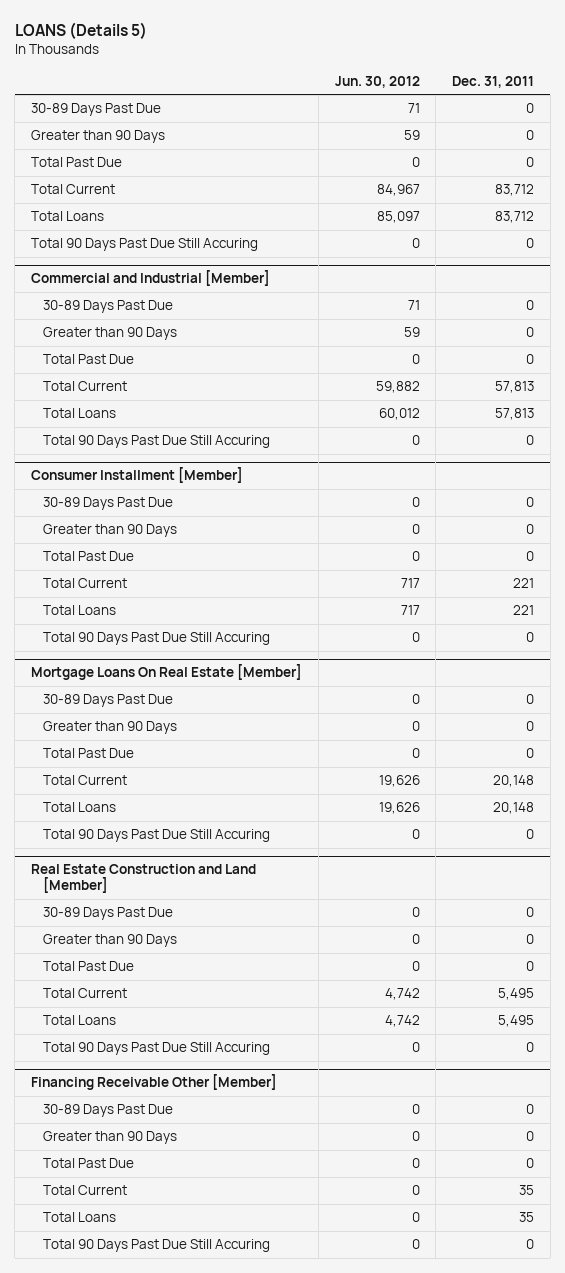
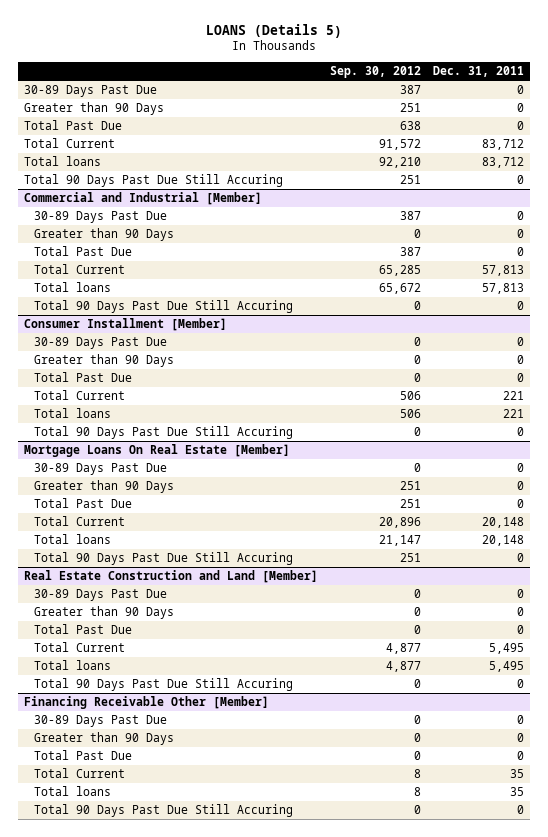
- | Jun. 30, 2012 | Dec. 31, 2011
+ | Sep. 30, 2012 | Dec. 31, 2011
- Total Loans | 85,097 | 83,712
+ Total loans | 92,210 | 83,712
@ Commercial and Industrial [Member]
- Total Loans | 60,012 | 57,813
+ Total loans | 65,672 | 57,813
@ Consumer Installment [Member]
- Total Loans | 717 | 221
+ Total loans | 506 | 221
@ Mortgage Loans On Real Estate [Member]
- Total Loans | 19,626 | 20,148
+ Total loans | 21,147 | 20,148
@ Real Estate Construction and Land [Member]
- Total Loans | 4,742 | 5,495
+ Total loans | 4,877 | 5,495
@ Financing Receivable Other [Member]
- Total Loans | 0 | 35
+ Total loans | 8 | 35

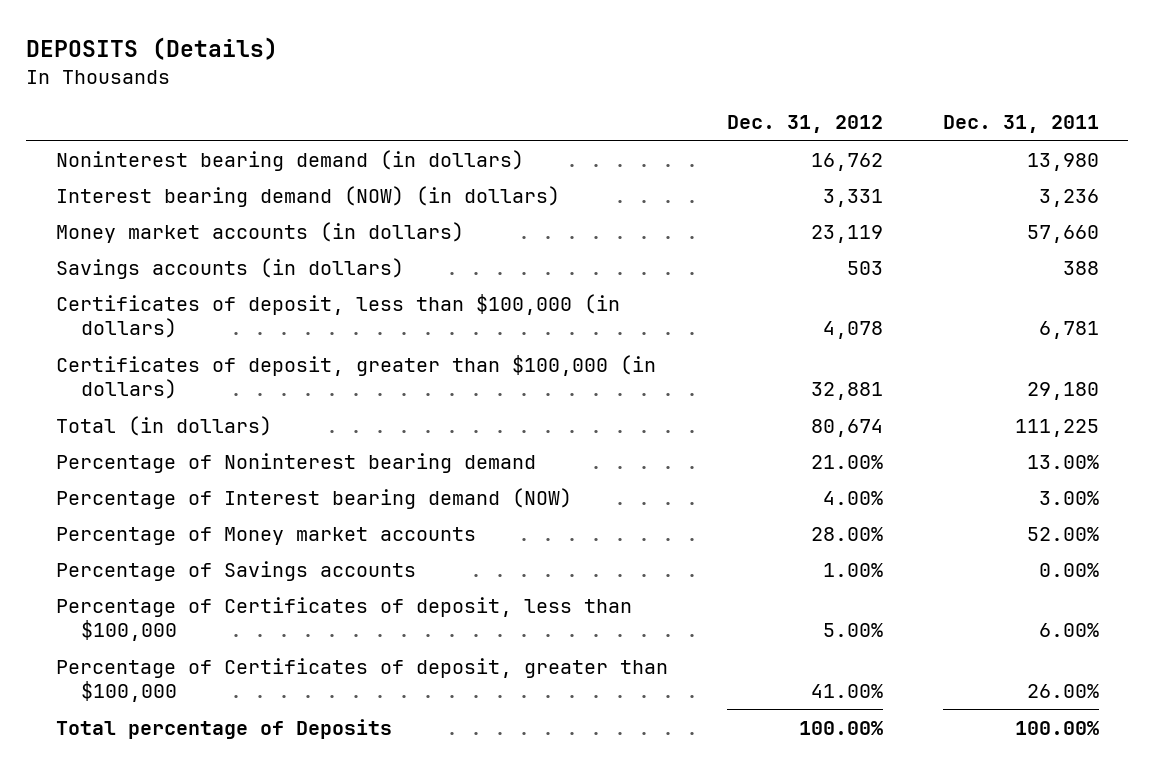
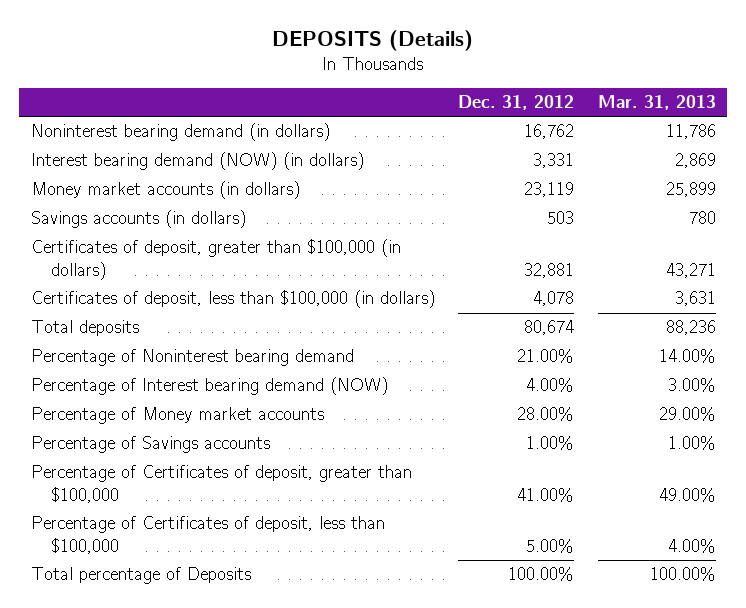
- | Dec. 31, 2012 | Dec. 31, 2011
+ | Dec. 31, 2012 | Mar. 31, 2013
- Total (in dollars) | 80,674 | 111,225
moved down: Certificates of deposit, less than $100,000 (in dollars) | 4,078 | 3,631
+ Total deposits | 80,674 | 88,236
moved down: Percentage of Certificates of deposit, less than $100,000 | 5.00% | 4.00%

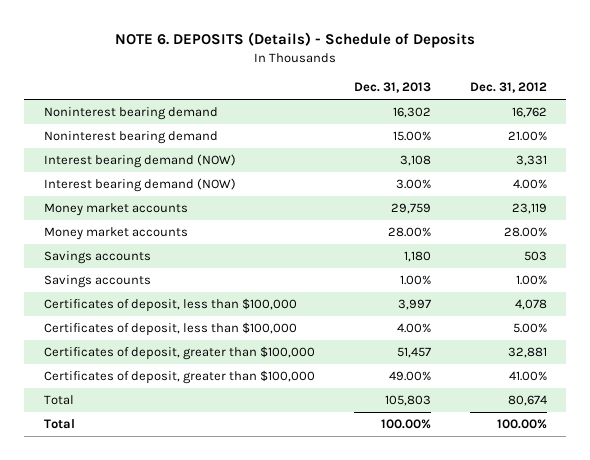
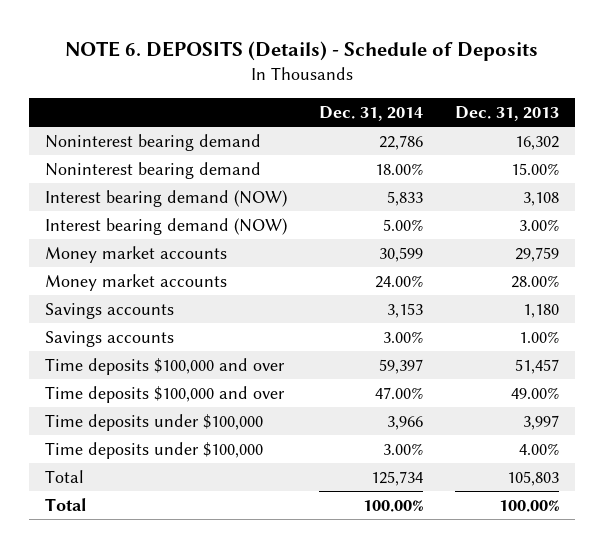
- | Dec. 31, 2013 | Dec. 31, 2012
+ | Dec. 31, 2014 | Dec. 31, 2013
- Certificates of deposit, less than $100,000 | 3,997 | 4,078
- Certificates of deposit, less than $100,000 | 4.00% | 5.00%
- Certificates of deposit, greater than $100,000 | 51,457 | 32,881
- Certificates of deposit, greater than $100,000 | 49.00% | 41.00%
+ Time deposits $100,000 and over | 59,397 | 51,457
+ Time deposits $100,000 and over | 47.00% | 49.00%
+ Time deposits under $100,000 | 3,966 | 3,997
+ Time deposits under $100,000 | 3.00% | 4.00%

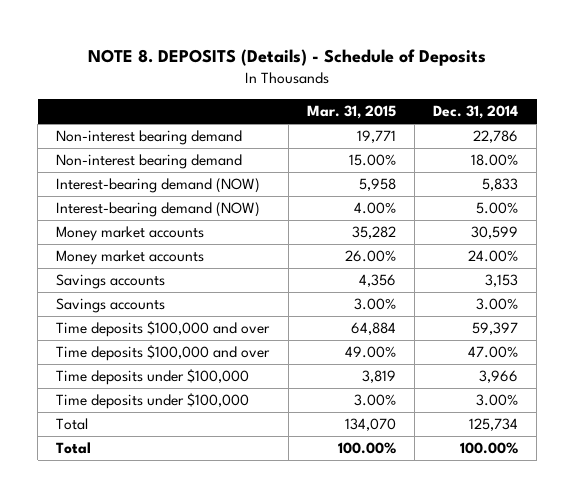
- NOTE 6. DEPOSITS (Details) - Schedule of Deposits
+ NOTE 8. DEPOSITS (Details) - Schedule of Deposits
- | Dec. 31, 2014 | Dec. 31, 2013
+ | Mar. 31, 2015 | Dec. 31, 2014
- Noninterest bearing demand | 22,786 | 16,302
- Noninterest bearing demand | 18.00% | 15.00%
- Interest bearing demand (NOW) | 5,833 | 3,108
- Interest bearing demand (NOW) | 5.00% | 3.00%
+ Non-interest bearing demand | 19,771 | 22,786
+ Non-interest bearing demand | 15.00% | 18.00%
+ Interest-bearing demand (NOW) | 5,958 | 5,833
+ Interest-bearing demand (NOW) | 4.00% | 5.00%

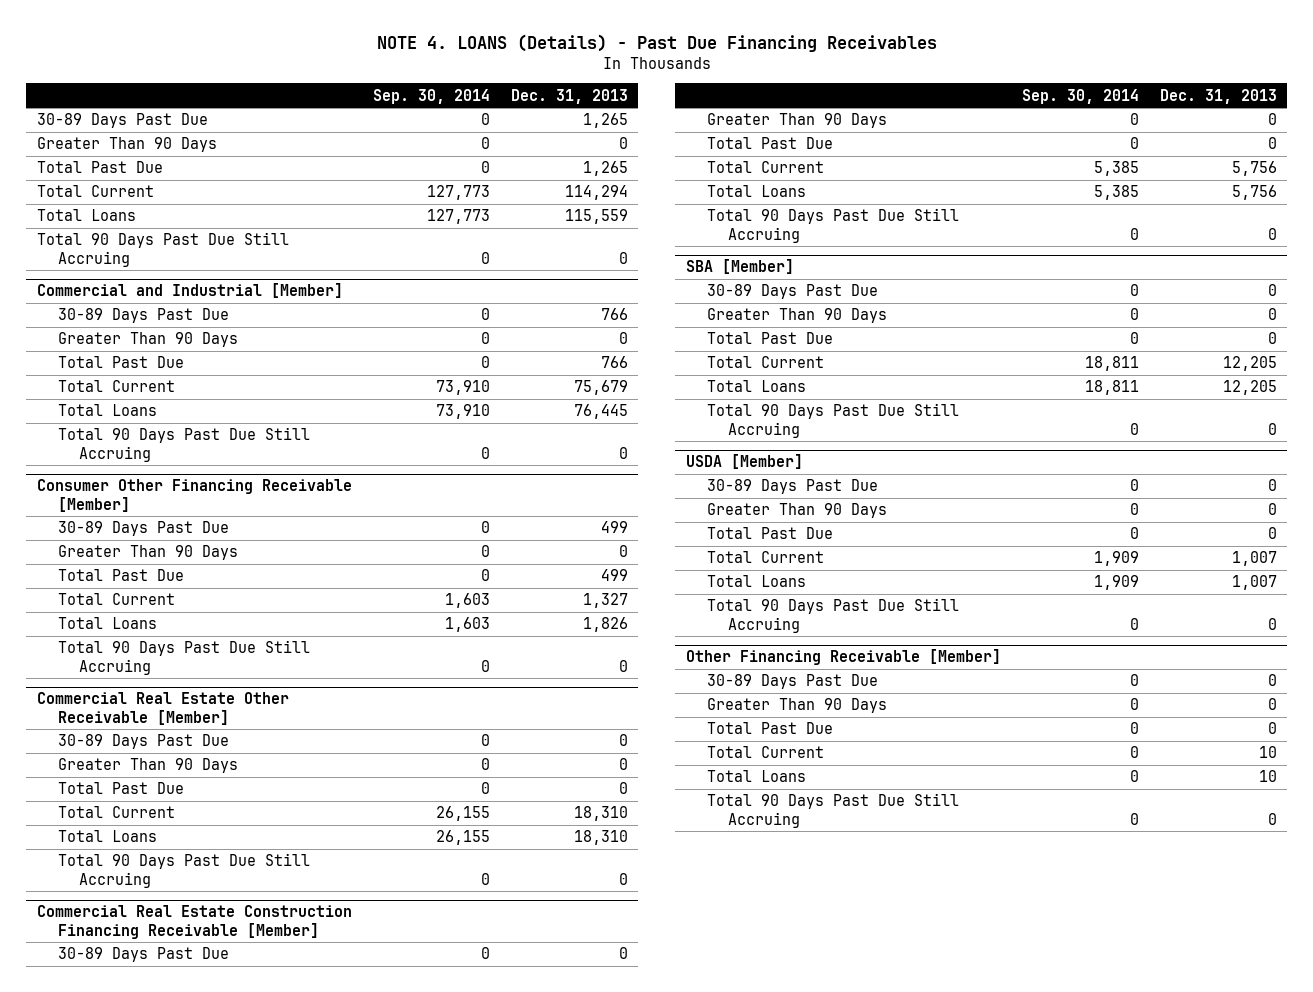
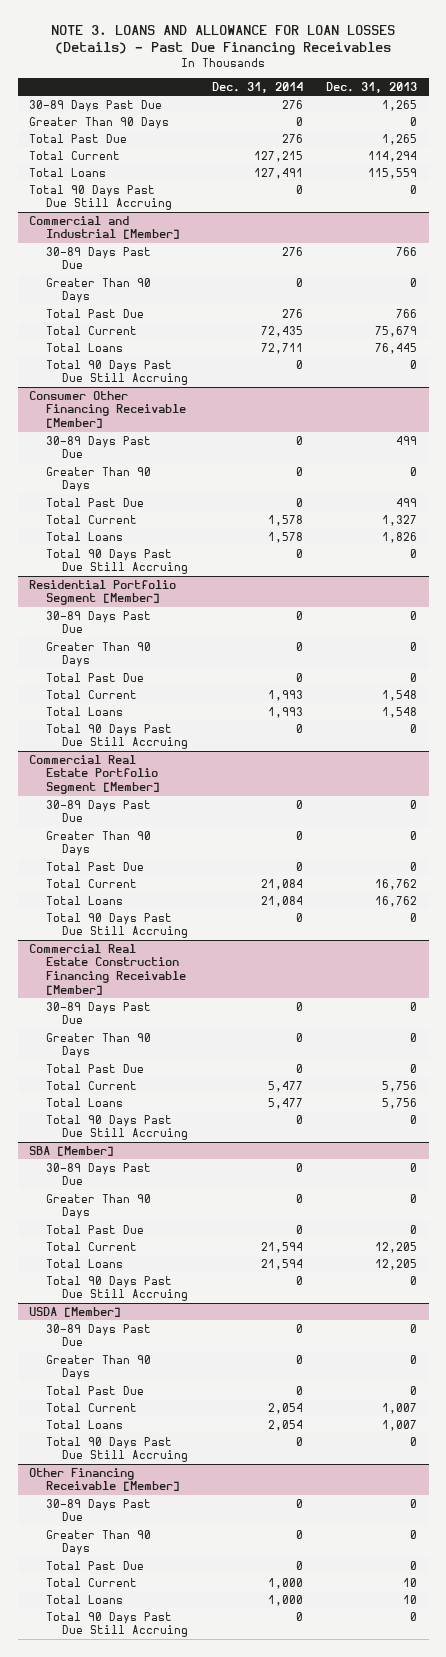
- NOTE 4. LOANS (Details) - Past Due Financing Receivables
+ NOTE 3. LOANS AND ALLOWANCE FOR LOAN LOSSES (Details) - Past Due Financing Receivables
- | Sep. 30, 2014 | Dec. 31, 2013
+ | Dec. 31, 2014 | Dec. 31, 2013
- Commercial Real Estate Other Receivable [Member]
+ Residential Portfolio Segment [Member]
- Total Current | 26,155 | 18,310
- Total Loans | 26,155 | 18,310
+ Total Current | 1,993 | 1,548
+ Total Loans | 1,993 | 1,548
+ Commercial Real Estate Portfolio Segment [Member]
+ 30-89 Days Past Due | 0 | 0
+ Greater Than 90 Days | 0 | 0
+ Total Past Due | 0 | 0
+ Total Current | 21,084 | 16,762
+ Total Loans | 21,084 | 16,762
+ Total 90 Days Past Due Still Accruing | 0 | 0

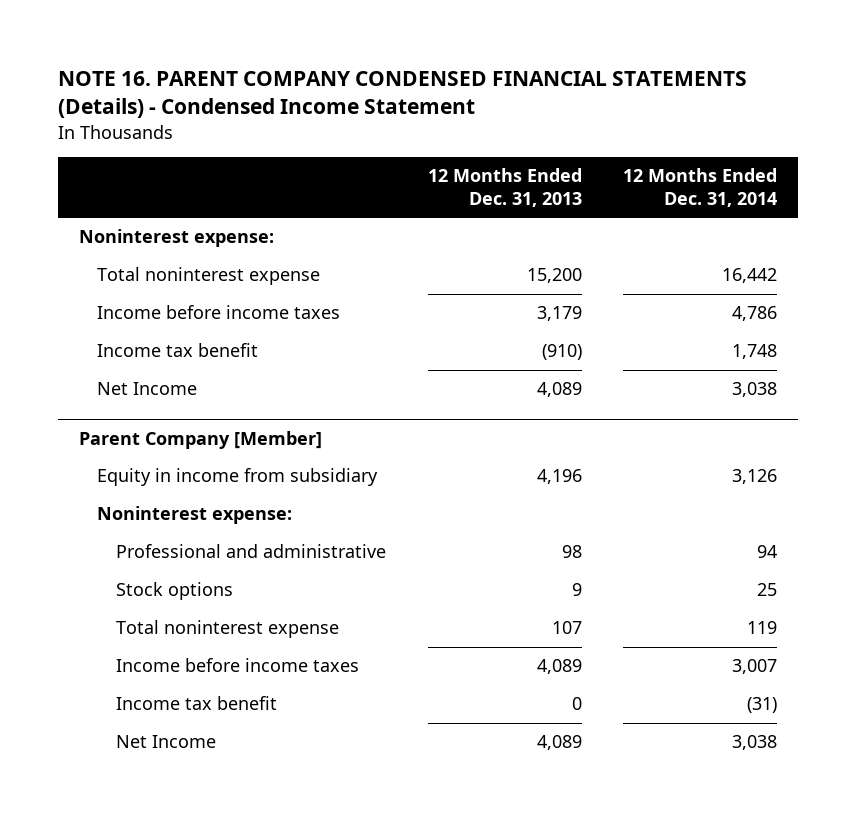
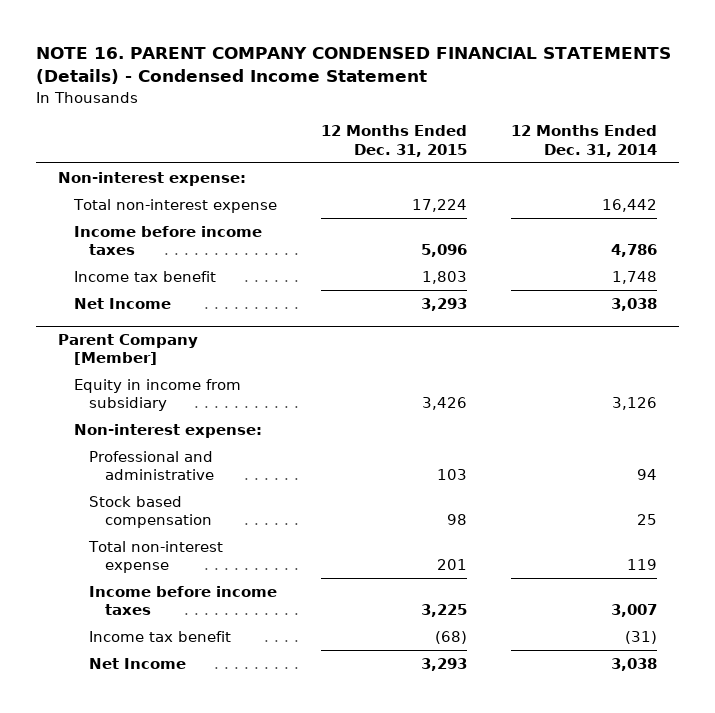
- | 12 Months Ended Dec. 31, 2013 | 12 Months Ended Dec. 31, 2014
+ | 12 Months Ended Dec. 31, 2015 | 12 Months Ended Dec. 31, 2014
- Noninterest expense:
- Total noninterest expense | 15,200 | 16,442
+ Non-interest expense:
+ Total non-interest expense | 17,224 | 16,442
@ Parent Company [Member]
- Noninterest expense:
+ Non-interest expense:
- Stock options | 9 | 25
- Total noninterest expense | 107 | 119
+ Stock based compensation | 98 | 25
+ Total non-interest expense | 201 | 119

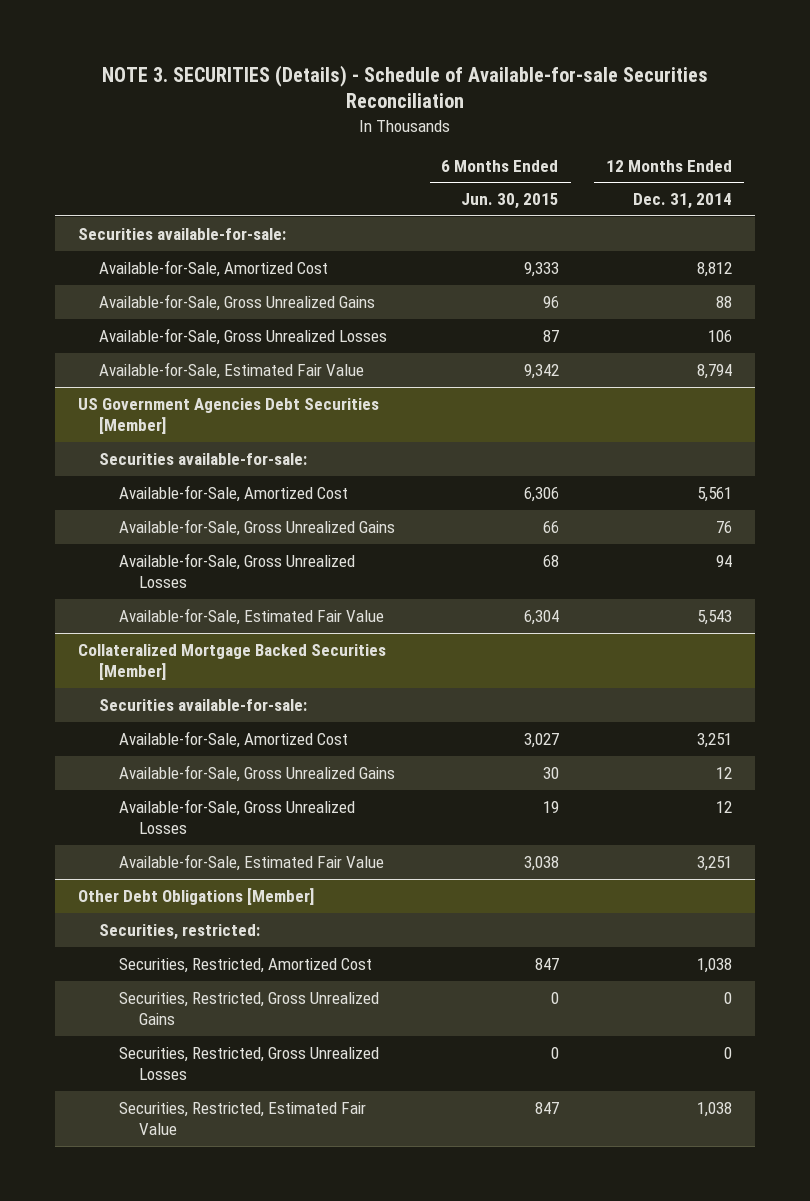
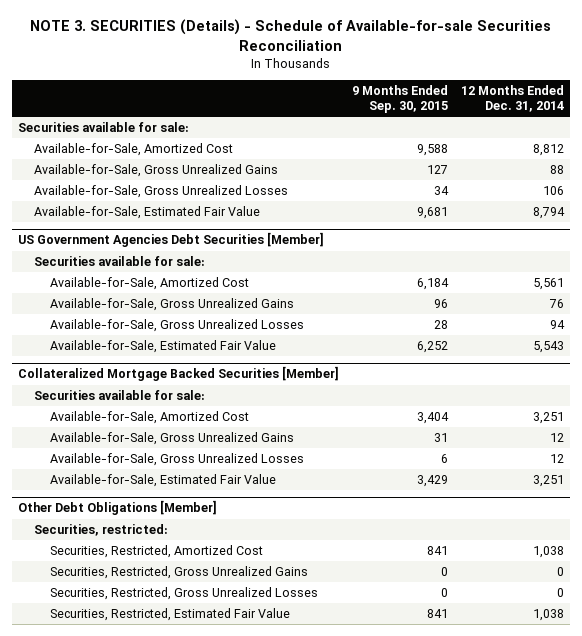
- | 6 Months Ended Jun. 30, 2015 | 12 Months Ended Dec. 31, 2014
+ | 9 Months Ended Sep. 30, 2015 | 12 Months Ended Dec. 31, 2014
- Securities available-for-sale:
+ Securities available for sale:
@ US Government Agencies Debt Securities [Member]
- Securities available-for-sale:
+ Securities available for sale:
@ Collateralized Mortgage Backed Securities [Member]
- Securities available-for-sale:
+ Securities available for sale:

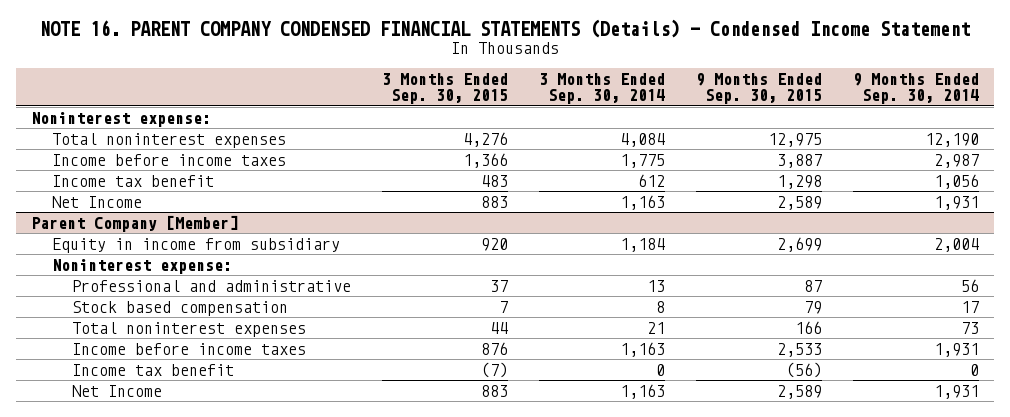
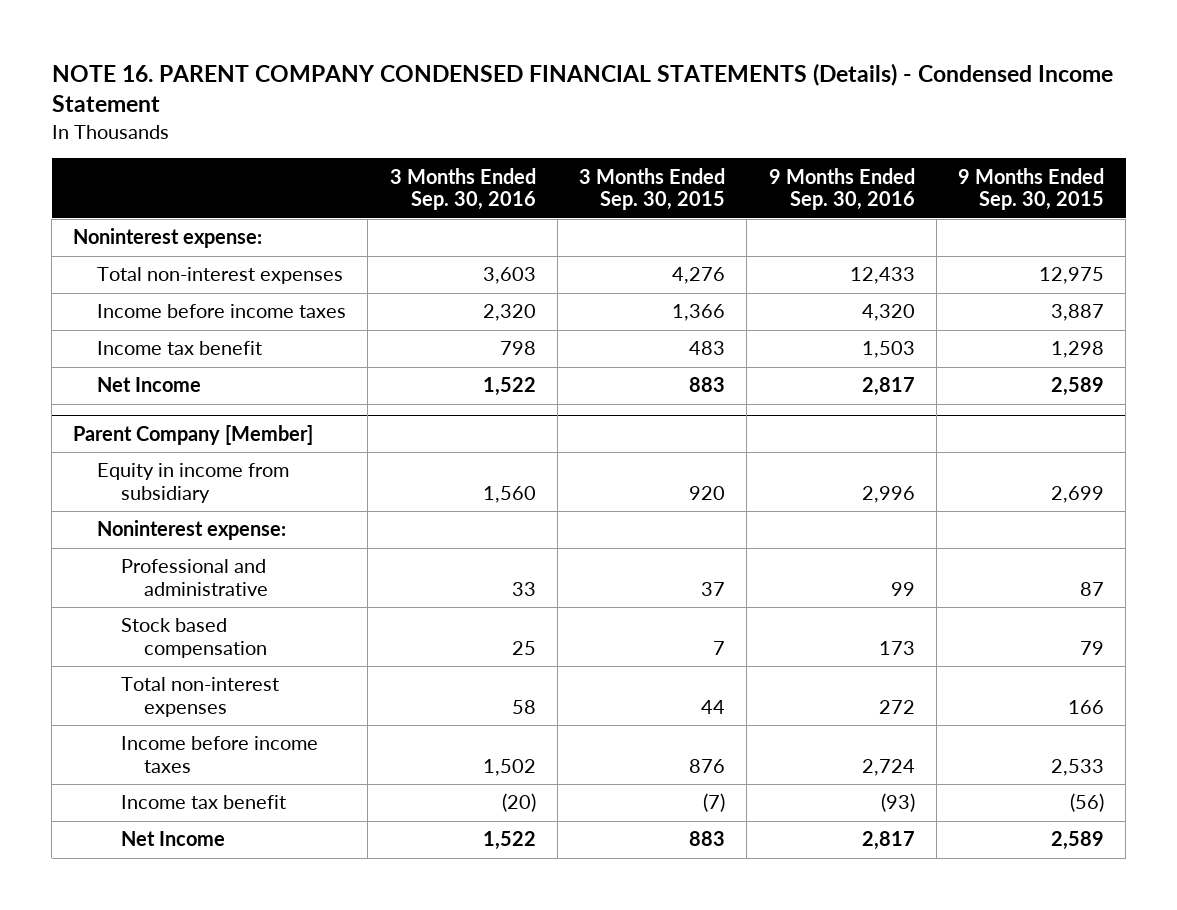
- | 3 Months Ended Sep. 30, 2015 | 3 Months Ended Sep. 30, 2014 | 9 Months Ended Sep. 30, 2015 | 9 Months Ended Sep. 30, 2014
+ | 3 Months Ended Sep. 30, 2016 | 3 Months Ended Sep. 30, 2015 | 9 Months Ended Sep. 30, 2016 | 9 Months Ended Sep. 30, 2015
- Total noninterest expenses | 4,276 | 4,084 | 12,975 | 12,190
+ Total non-interest expenses | 3,603 | 4,276 | 12,433 | 12,975
@ Parent Company [Member]
- Total noninterest expenses | 44 | 21 | 166 | 73
+ Total non-interest expenses | 58 | 44 | 272 | 166

